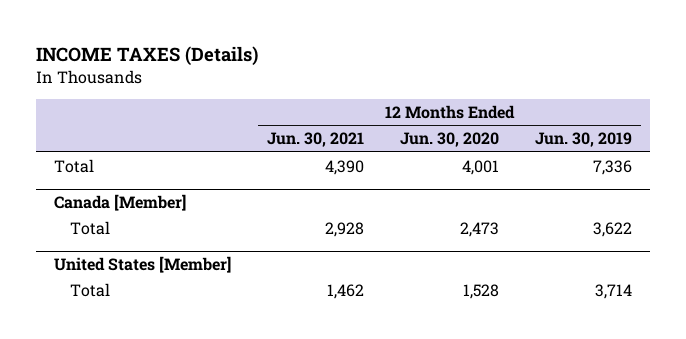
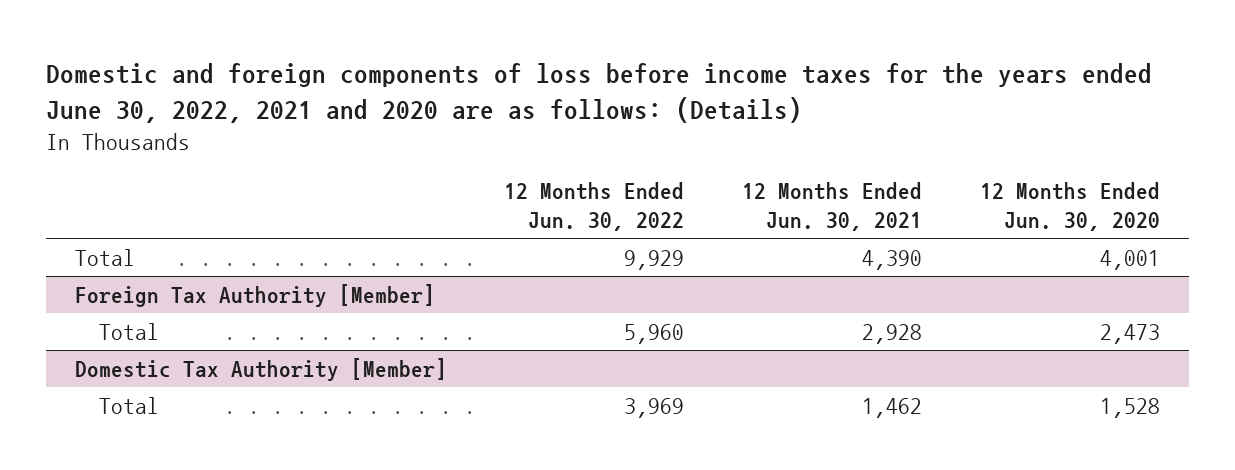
- INCOME TAXES (Details)
+ Domestic and foreign components of loss before income taxes for the years ended June 30, 2022, 2021 and 2020 are as follows: (Details)
- | 12 Months Ended Jun. 30, 2021 | 12 Months Ended Jun. 30, 2020 | 12 Months Ended Jun. 30, 2019
+ | 12 Months Ended Jun. 30, 2022 | 12 Months Ended Jun. 30, 2021 | 12 Months Ended Jun. 30, 2020
- Canada [Member]
+ Foreign Tax Authority [Member]
- United States [Member]
+ Domestic Tax Authority [Member]

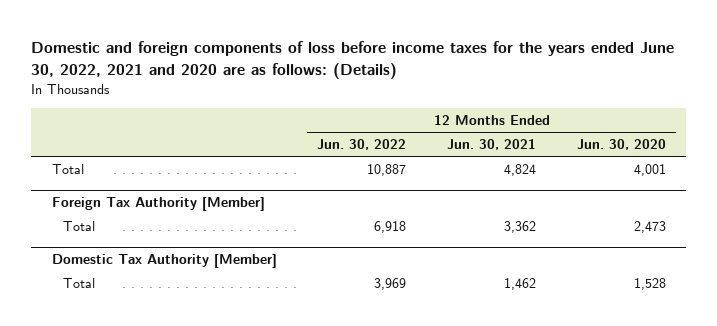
- Total | 9,929 | 4,390 | 4,001
+ Total | 10,887 | 4,824 | 4,001
@ Foreign Tax Authority [Member]
- Total | 5,960 | 2,928 | 2,473
+ Total | 6,918 | 3,362 | 2,473

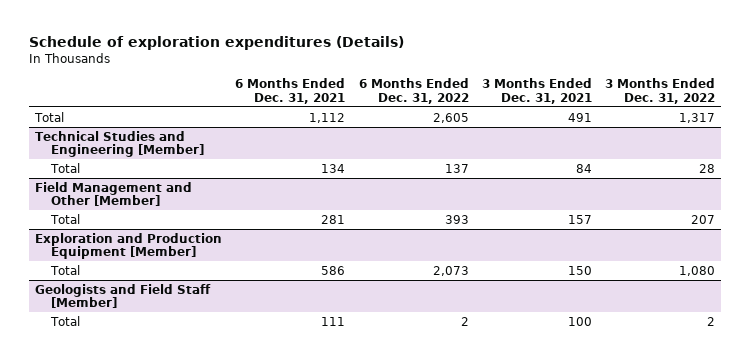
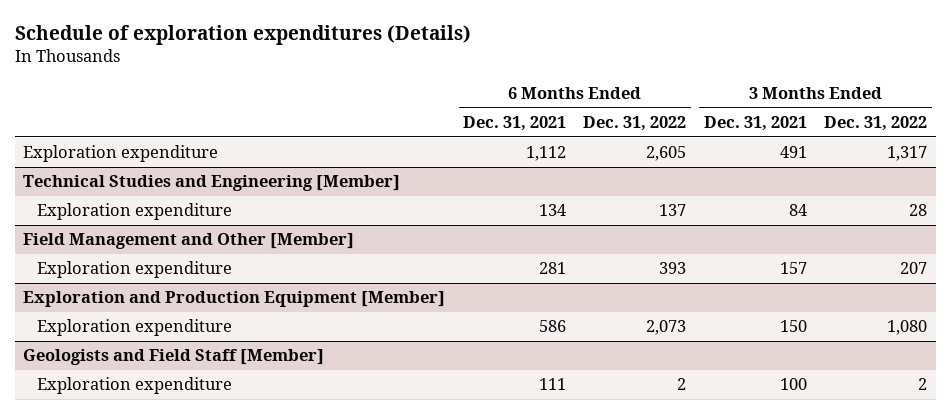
- Total | 1,112 | 2,605 | 491 | 1,317
+ Exploration expenditure | 1,112 | 2,605 | 491 | 1,317
@ Technical Studies and Engineering [Member]
- Total | 134 | 137 | 84 | 28
+ Exploration expenditure | 134 | 137 | 84 | 28
@ Field Management and Other [Member]
- Total | 281 | 393 | 157 | 207
+ Exploration expenditure | 281 | 393 | 157 | 207
@ Exploration and Production Equipment [Member]
- Total | 586 | 2,073 | 150 | 1,080
+ Exploration expenditure | 586 | 2,073 | 150 | 1,080
@ Geologists and Field Staff [Member]
- Total | 111 | 2 | 100 | 2
+ Exploration expenditure | 111 | 2 | 100 | 2

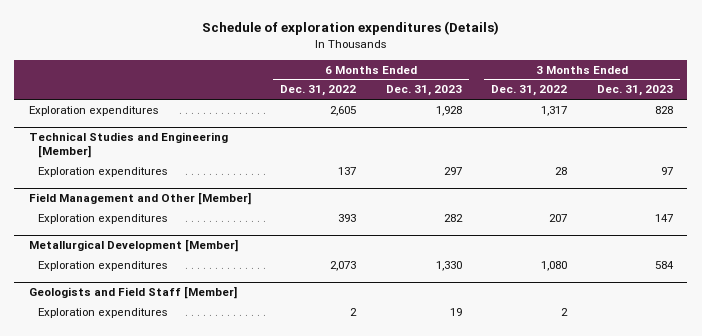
- | 6 Months Ended Dec. 31, 2021 | 6 Months Ended Dec. 31, 2022 | 3 Months Ended Dec. 31, 2021 | 3 Months Ended Dec. 31, 2022
+ | 6 Months Ended Dec. 31, 2022 | 6 Months Ended Dec. 31, 2023 | 3 Months Ended Dec. 31, 2022 | 3 Months Ended Dec. 31, 2023
- Exploration expenditure | 1,112 | 2,605 | 491 | 1,317
+ Exploration expenditures | 2,605 | 1,928 | 1,317 | 828
@ Technical Studies and Engineering [Member]
- Exploration expenditure | 134 | 137 | 84 | 28
+ Exploration expenditures | 137 | 297 | 28 | 97
@ Field Management and Other [Member]
- Exploration expenditure | 281 | 393 | 157 | 207
- Exploration and Production Equipment [Member]
- Exploration expenditure | 586 | 2,073 | 150 | 1,080
@ Field Management and Other [Member]
+ Exploration expenditures | 393 | 282 | 207 | 147
+ Metallurgical Development [Member]
+ Exploration expenditures | 2,073 | 1,330 | 1,080 | 584
@ Geologists and Field Staff [Member]
- Exploration expenditure | 111 | 2 | 100 | 2
+ Exploration expenditures | 2 | 19 | 2 |

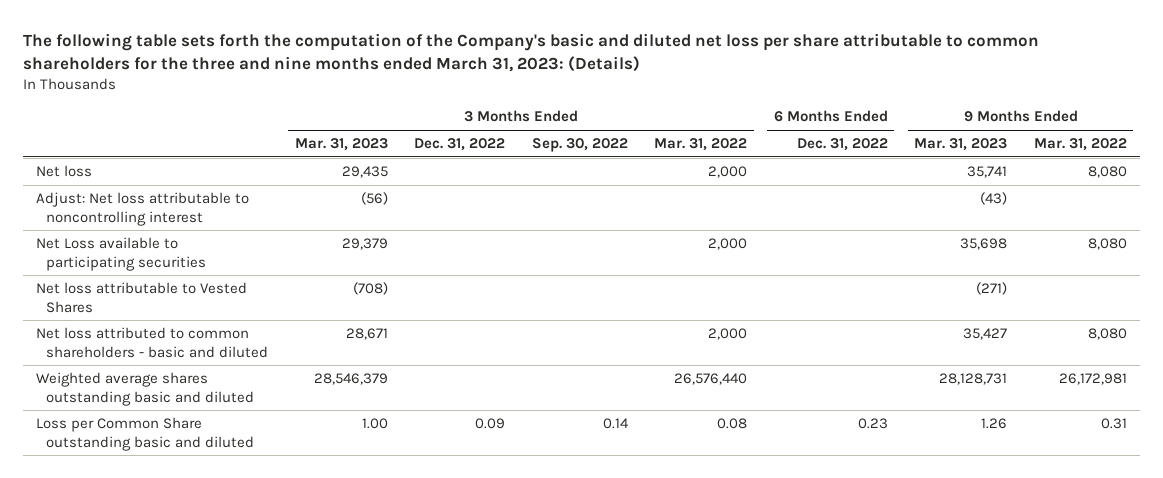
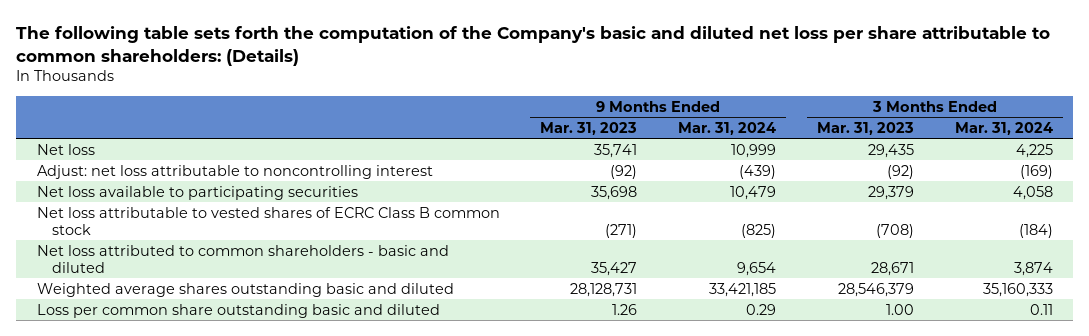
- The following table sets forth the computation of the Company's basic and diluted net loss per share attributable to common shareholders for the three and nine months ended March 31, 2023: (Details)
+ The following table sets forth the computation of the Company's basic and diluted net loss per share attributable to common shareholders: (Details)
- | 3 Months Ended Mar. 31, 2023 | 3 Months Ended Dec. 31, 2022 | 3 Months Ended Sep. 30, 2022 | 3 Months Ended Mar. 31, 2022 | 6 Months Ended Dec. 31, 2022 | 9 Months Ended Mar. 31, 2023 | 9 Months Ended Mar. 31, 2022
+ | 9 Months Ended Mar. 31, 2023 | 9 Months Ended Mar. 31, 2024 | 3 Months Ended Mar. 31, 2023 | 3 Months Ended Mar. 31, 2024
- Adjust: Net loss attributable to noncontrolling interest | (56) | | | | | (43) |
- Net Loss available to participating securities | 29,379 | | | 2,000 | | 35,698 | 8,080
- Net loss attributable to Vested Shares | (708) | | | | | (271) |
+ Adjust: net loss attributable to noncontrolling interest | (92) | (439) | (92) | (169)
+ Net loss available to participating securities | 35,698 | 10,479 | 29,379 | 4,058
+ Net loss attributable to vested shares of ECRC Class B common stock | (271) | (825) | (708) | (184)
- Loss per Common Share outstanding basic and diluted | 1.00 | 0.09 | 0.14 | 0.08 | 0.23 | 1.26 | 0.31
+ Loss per common share outstanding basic and diluted | 1.26 | 0.29 | 1.00 | 0.11

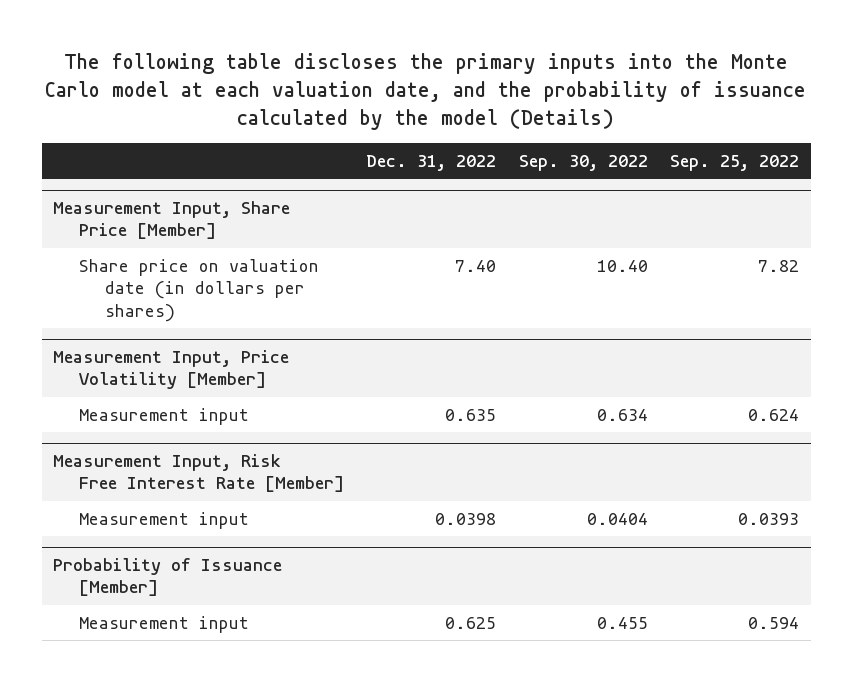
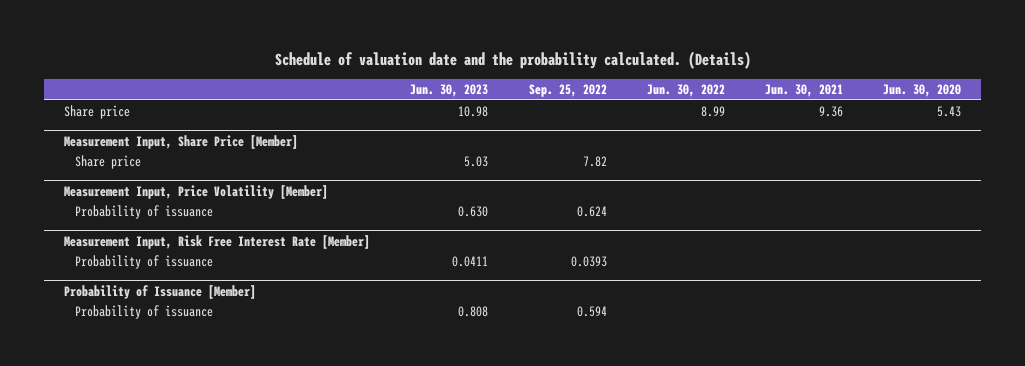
- The following table discloses the primary inputs into the Monte Carlo model at each valuation date, and the probability of issuance calculated by the model (Details)
+ Schedule of valuation date and the probability calculated. (Details)
- | Dec. 31, 2022 | Sep. 30, 2022 | Sep. 25, 2022
+ | Jun. 30, 2023 | Sep. 25, 2022 | Jun. 30, 2022 | Jun. 30, 2021 | Jun. 30, 2020
+ Share price | 10.98 | | 8.99 | 9.36 | 5.43
@ Measurement Input, Share Price [Member]
- Share price on valuation date (in dollars per shares) | 7.40 | 10.40 | 7.82
+ Share price | 5.03 | 7.82 | | |
@ Measurement Input, Price Volatility [Member]
- Measurement input | 0.635 | 0.634 | 0.624
+ Probability of issuance | 0.630 | 0.624 | | |
@ Measurement Input, Risk Free Interest Rate [Member]
- Measurement input | 0.0398 | 0.0404 | 0.0393
+ Probability of issuance | 0.0411 | 0.0393 | | |
@ Probability of Issuance [Member]
- Measurement input | 0.625 | 0.455 | 0.594
+ Probability of issuance | 0.808 | 0.594 | | |

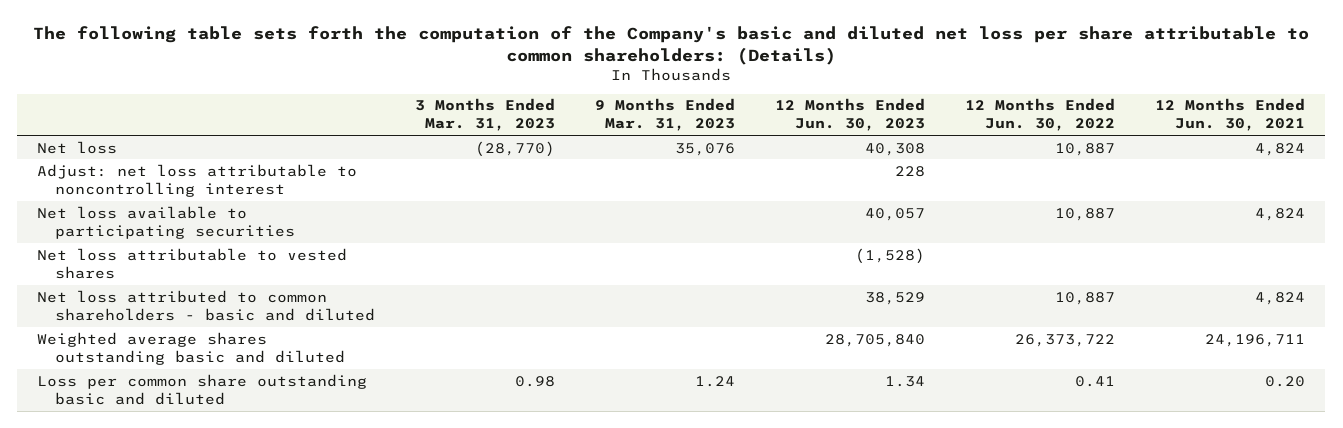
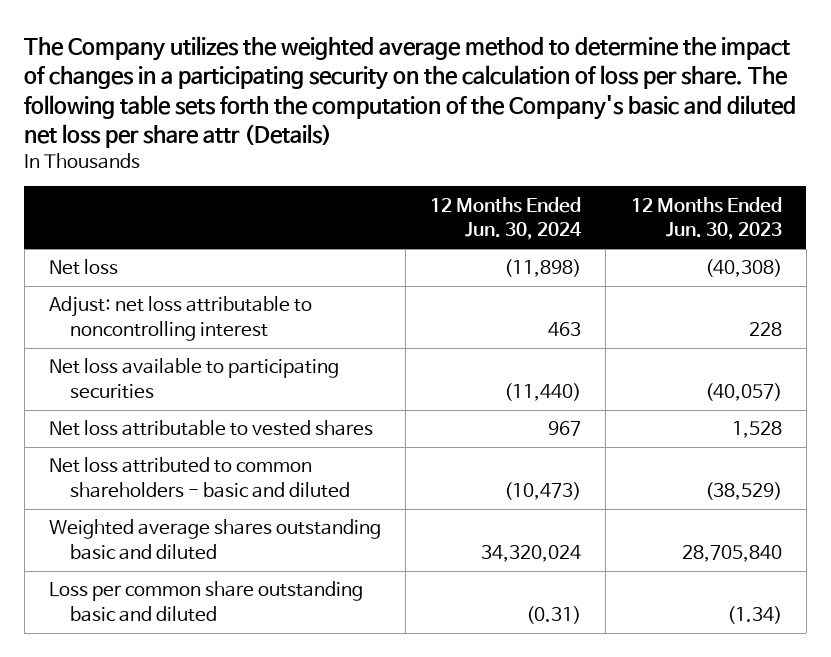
- The following table sets forth the computation of the Company's basic and diluted net loss per share attributable to common shareholders: (Details)
+ The Company utilizes the weighted average method to determine the impact of changes in a participating security on the calculation of loss per share. The following table sets forth the computation of the Company's basic and diluted net loss per share attr (Details)
- | 3 Months Ended Mar. 31, 2023 | 9 Months Ended Mar. 31, 2023 | 12 Months Ended Jun. 30, 2023 | 12 Months Ended Jun. 30, 2022 | 12 Months Ended Jun. 30, 2021
+ | 12 Months Ended Jun. 30, 2024 | 12 Months Ended Jun. 30, 2023
- Net loss | (28,770) | 35,076 | 40,308 | 10,887 | 4,824
+ Net loss | (11,898) | (40,308)
- Net loss available to participating securities | | | 40,057 | 10,887 | 4,824
- Net loss attributable to vested shares | | | (1,528) | |
- Net loss attributed to common shareholders - basic and diluted | | | 38,529 | 10,887 | 4,824
+ Net loss available to participating securities | (11,440) | (40,057)
+ Net loss attributable to vested shares | 967 | 1,528
+ Net loss attributed to common shareholders - basic and diluted | (10,473) | (38,529)
- Loss per common share outstanding basic and diluted | 0.98 | 1.24 | 1.34 | 0.41 | 0.20
+ Loss per common share outstanding basic and diluted | (0.31) | (1.34)

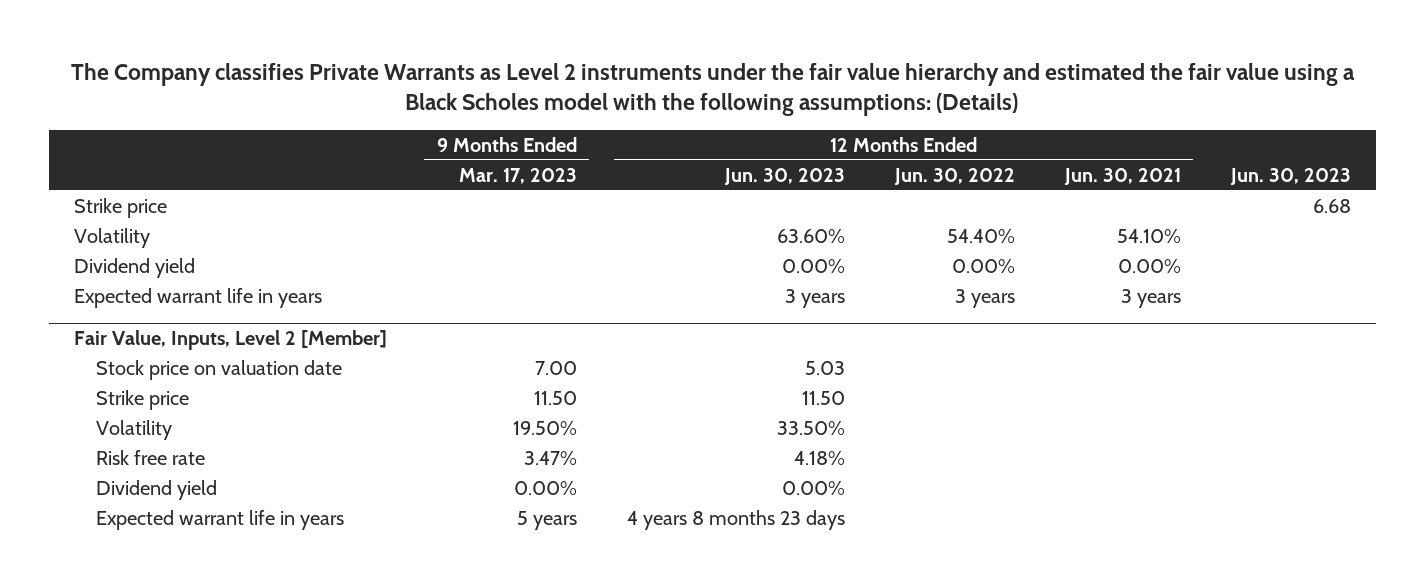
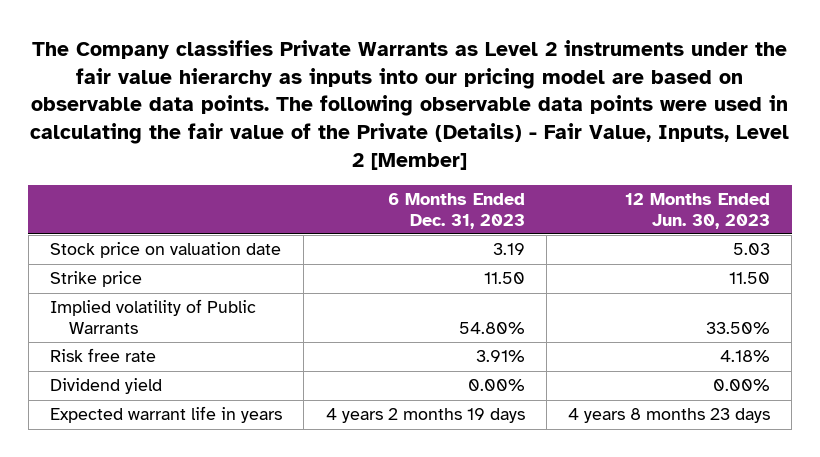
- The Company classifies Private Warrants as Level 2 instruments under the fair value hierarchy and estimated the fair value using a Black Scholes model with the following assumptions: (Details)
+ The Company classifies Private Warrants as Level 2 instruments under the fair value hierarchy as inputs into our pricing model are based on observable data points. The following observable data points were used in calculating the fair value of the Private (Details) - Fair Value, Inputs, Level 2 [Member]
- | 9 Months Ended Mar. 17, 2023 | 12 Months Ended Jun. 30, 2023 | 12 Months Ended Jun. 30, 2022 | 12 Months Ended Jun. 30, 2021 | Jun. 30, 2023
+ | 6 Months Ended Dec. 31, 2023 | 12 Months Ended Jun. 30, 2023
- Strike price | | | | | 6.68
- Volatility | | 63.60% | 54.40% | 54.10% |
- Dividend yield | | 0.00% | 0.00% | 0.00% |
- Expected warrant life in years | | 3 years | 3 years | 3 years |
- Fair Value, Inputs, Level 2 [Member]
- Volatility | 19.50% | 33.50% | | |
+ Implied volatility of Public Warrants | 54.80% | 33.50%

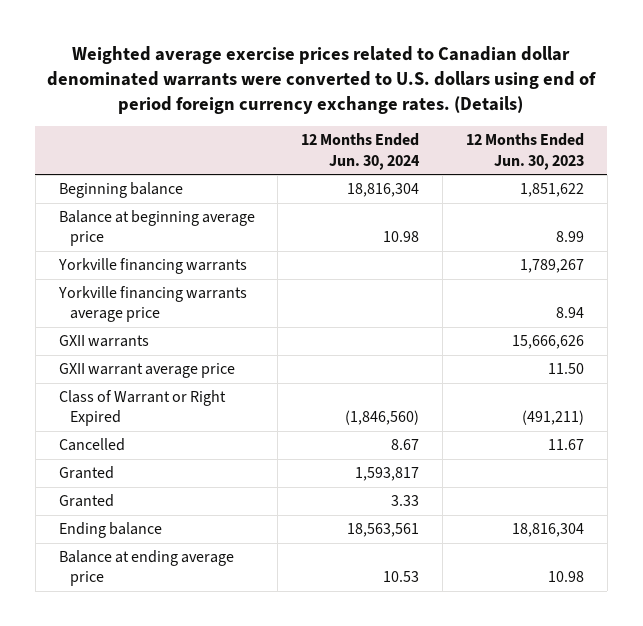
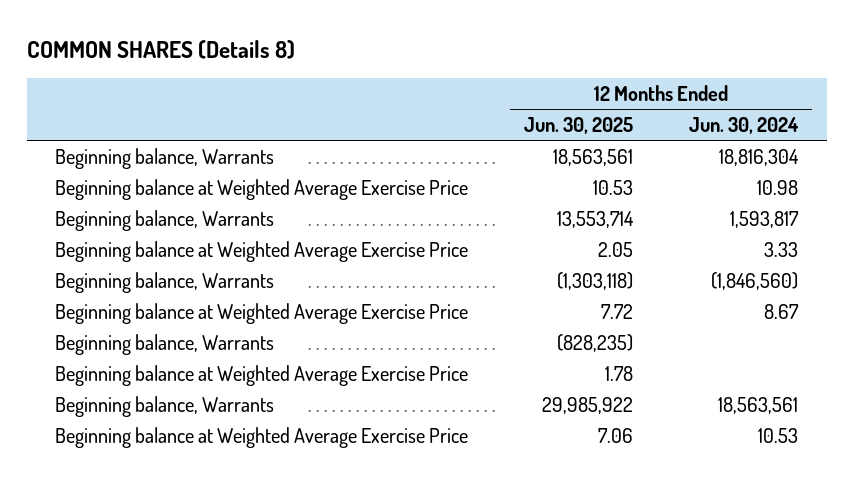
- Weighted average exercise prices related to Canadian dollar denominated warrants were converted to U.S. dollars using end of period foreign currency exchange rates. (Details)
+ COMMON SHARES (Details 8)
- | 12 Months Ended Jun. 30, 2024 | 12 Months Ended Jun. 30, 2023
+ | 12 Months Ended Jun. 30, 2025 | 12 Months Ended Jun. 30, 2024
- Beginning balance | 18,816,304 | 1,851,622
- Balance at beginning average price | 10.98 | 8.99
- Yorkville financing warrants | | 1,789,267
- Yorkville financing warrants average price | | 8.94
- GXII warrants | | 15,666,626
- GXII warrant average price | | 11.50
- Class of Warrant or Right Expired | (1,846,560) | (491,211)
- Cancelled | 8.67 | 11.67
- Granted | 1,593,817 |
- Granted | 3.33 |
- Ending balance | 18,563,561 | 18,816,304
- Balance at ending average price | 10.53 | 10.98
+ Beginning balance, Warrants | 18,563,561 | 18,816,304
+ Beginning balance at Weighted Average Exercise Price | 10.53 | 10.98
+ Beginning balance, Warrants | 13,553,714 | 1,593,817
+ Beginning balance at Weighted Average Exercise Price | 2.05 | 3.33
+ Beginning balance, Warrants | (1,303,118) | (1,846,560)
+ Beginning balance at Weighted Average Exercise Price | 7.72 | 8.67
+ Beginning balance, Warrants | (828,235) |
+ Beginning balance at Weighted Average Exercise Price | 1.78 |
+ Beginning balance, Warrants | 29,985,922 | 18,563,561
+ Beginning balance at Weighted Average Exercise Price | 7.06 | 10.53

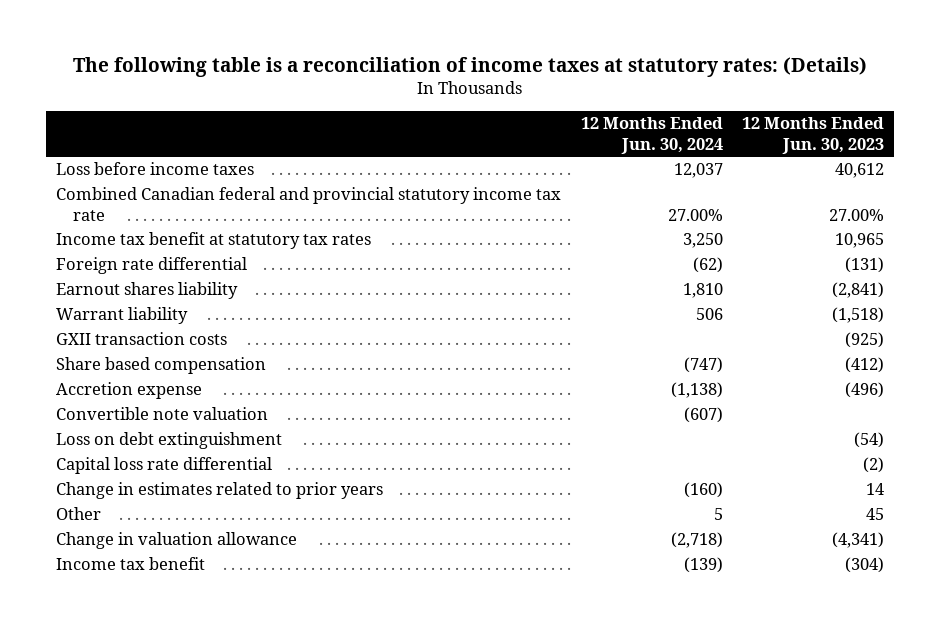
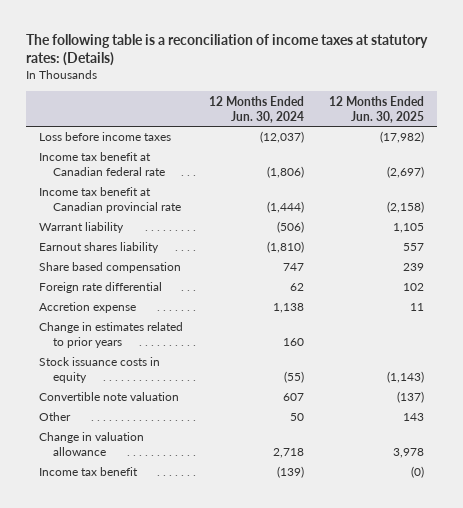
- | 12 Months Ended Jun. 30, 2024 | 12 Months Ended Jun. 30, 2023
+ | 12 Months Ended Jun. 30, 2024 | 12 Months Ended Jun. 30, 2025
- Loss before income taxes | 12,037 | 40,612
- Combined Canadian federal and provincial statutory income tax rate | 27.00% | 27.00%
- Income tax benefit at statutory tax rates | 3,250 | 10,965
- Foreign rate differential | (62) | (131)
- Earnout shares liability | 1,810 | (2,841)
- Warrant liability | 506 | (1,518)
- GXII transaction costs | | (925)
- Share based compensation | (747) | (412)
- Accretion expense | (1,138) | (496)
- Convertible note valuation | (607) |
- Loss on debt extinguishment | | (54)
- Capital loss rate differential | | (2)
- Change in estimates related to prior years | (160) | 14
- Other | 5 | 45
- Change in valuation allowance | (2,718) | (4,341)
+ Loss before income taxes | (12,037) | (17,982)
+ Income tax benefit at Canadian federal rate | (1,806) | (2,697)
+ Income tax benefit at Canadian provincial rate | (1,444) | (2,158)
+ Warrant liability | (506) | 1,105
+ Earnout shares liability | (1,810) | 557
+ Share based compensation | 747 | 239
+ Foreign rate differential | 62 | 102
+ Accretion expense | 1,138 | 11
+ Change in estimates related to prior years | 160 |
+ Stock issuance costs in equity | (55) | (1,143)
+ Convertible note valuation | 607 | (137)
+ Other | 50 | 143
+ Change in valuation allowance | 2,718 | 3,978

